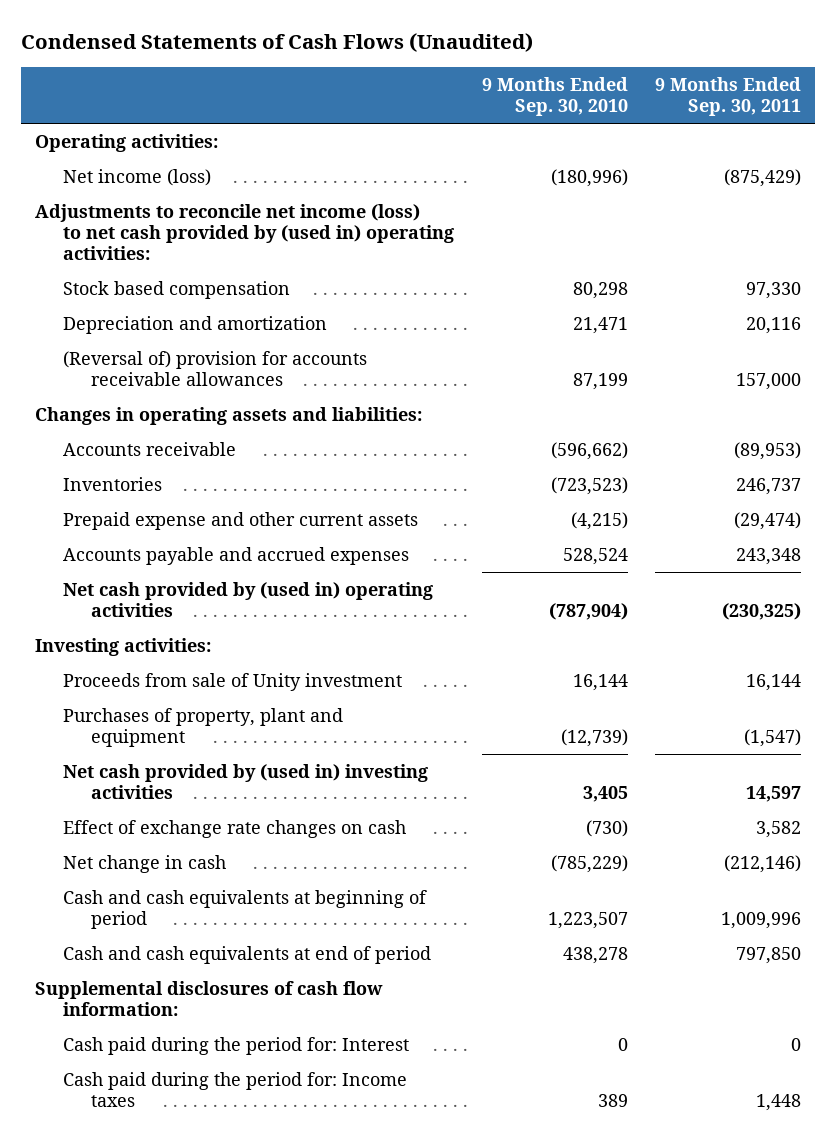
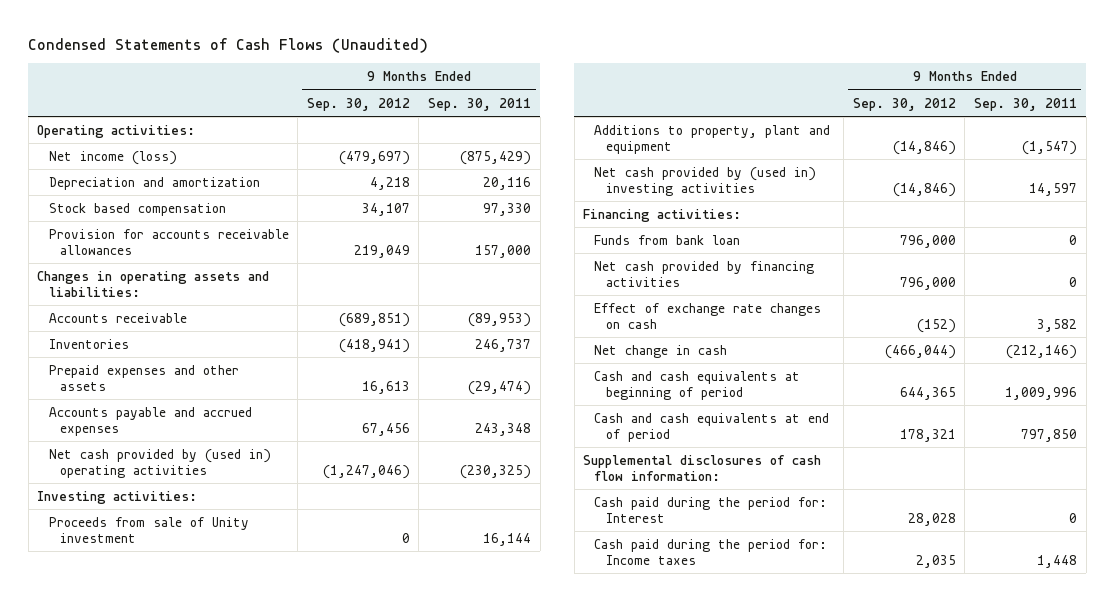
- | 9 Months Ended Sep. 30, 2010 | 9 Months Ended Sep. 30, 2011
+ | 9 Months Ended Sep. 30, 2012 | 9 Months Ended Sep. 30, 2011
- Adjustments to reconcile net income (loss) to net cash provided by (used in) operating activities:
- (Reversal of) provision for accounts receivable allowances | 87,199 | 157,000
moved down: Stock based compensation | 34,107 | 97,330
+ Provision for accounts receivable allowances | 219,049 | 157,000
- Prepaid expense and other current assets | (4,215) | (29,474)
+ Prepaid expenses and other assets | 16,613 | (29,474)
- Purchases of property, plant and equipment | (12,739) | (1,547)
+ Additions to property, plant and equipment | (14,846) | (1,547)
+ Financing activities:
+ Funds from bank loan | 796,000 | 0
+ Net cash provided by financing activities | 796,000 | 0

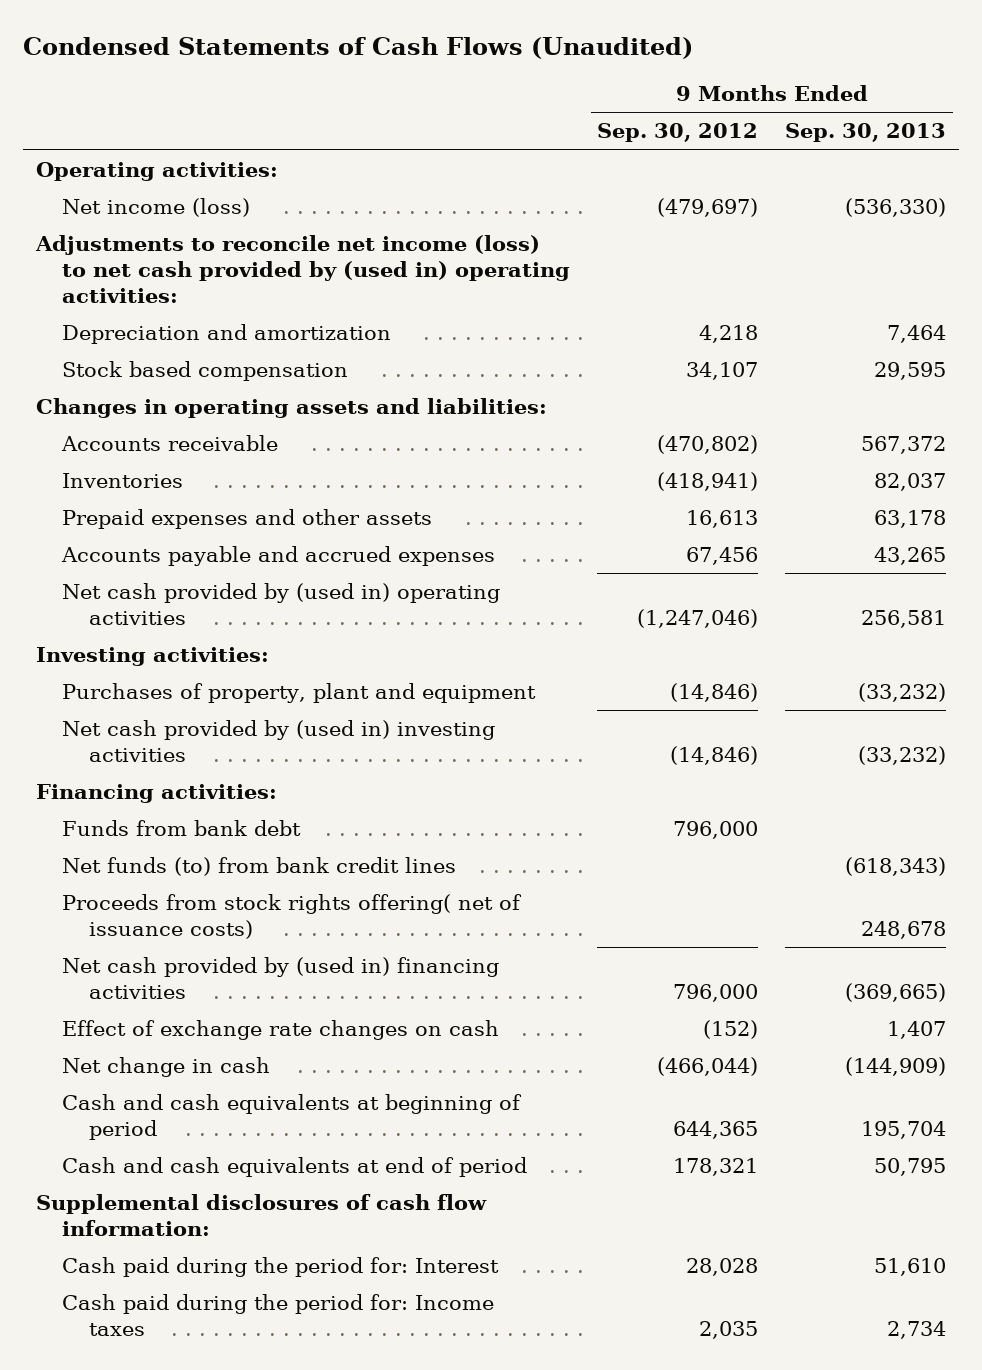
- | 9 Months Ended Sep. 30, 2012 | 9 Months Ended Sep. 30, 2011
+ | 9 Months Ended Sep. 30, 2012 | 9 Months Ended Sep. 30, 2013
+ Adjustments to reconcile net income (loss) to net cash provided by (used in) operating activities:
- Provision for accounts receivable allowances | 219,049 | 157,000
- Accounts receivable | (689,851) | (89,953)
+ Accounts receivable | (470,802) | 567,372
- Proceeds from sale of Unity investment | 0 | 16,144
- Additions to property, plant and equipment | (14,846) | (1,547)
+ Purchases of property, plant and equipment | (14,846) | (33,232)
- Funds from bank loan | 796,000 | 0
- Net cash provided by financing activities | 796,000 | 0
+ Funds from bank debt | 796,000 |
+ Net funds (to) from bank credit lines | | (618,343)
+ Proceeds from stock rights offering( net of issuance costs) | | 248,678
+ Net cash provided by (used in) financing activities | 796,000 | (369,665)

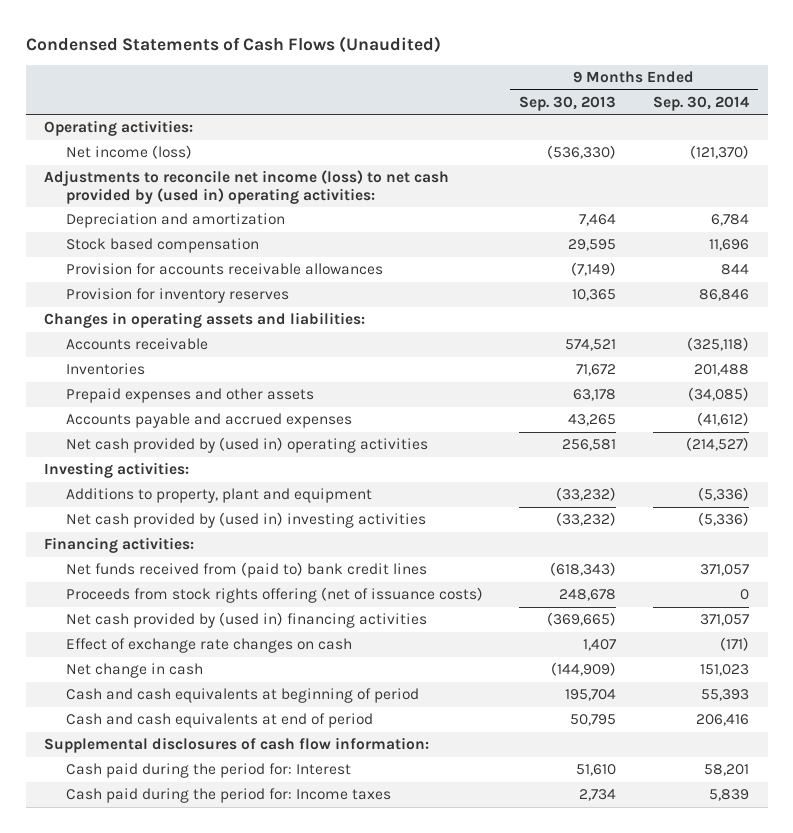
- | 9 Months Ended Sep. 30, 2012 | 9 Months Ended Sep. 30, 2013
+ | 9 Months Ended Sep. 30, 2013 | 9 Months Ended Sep. 30, 2014
+ Provision for accounts receivable allowances | (7,149) | 844
+ Provision for inventory reserves | 10,365 | 86,846
- Accounts receivable | (470,802) | 567,372
- Inventories | (418,941) | 82,037
+ Accounts receivable | 574,521 | (325,118)
+ Inventories | 71,672 | 201,488
- Purchases of property, plant and equipment | (14,846) | (33,232)
+ Additions to property, plant and equipment | (33,232) | (5,336)
- Funds from bank debt | 796,000 |
- Net funds (to) from bank credit lines | | (618,343)
- Proceeds from stock rights offering( net of issuance costs) | | 248,678
+ Net funds received from (paid to) bank credit lines | (618,343) | 371,057
+ Proceeds from stock rights offering (net of issuance costs) | 248,678 | 0

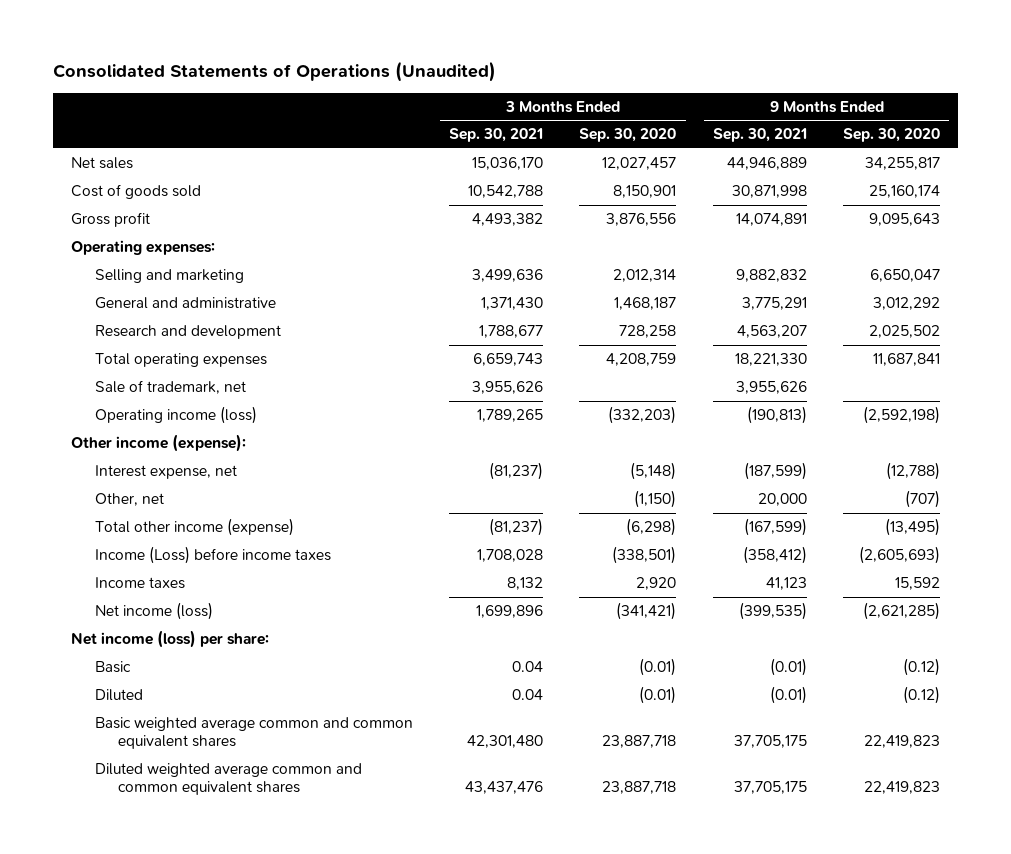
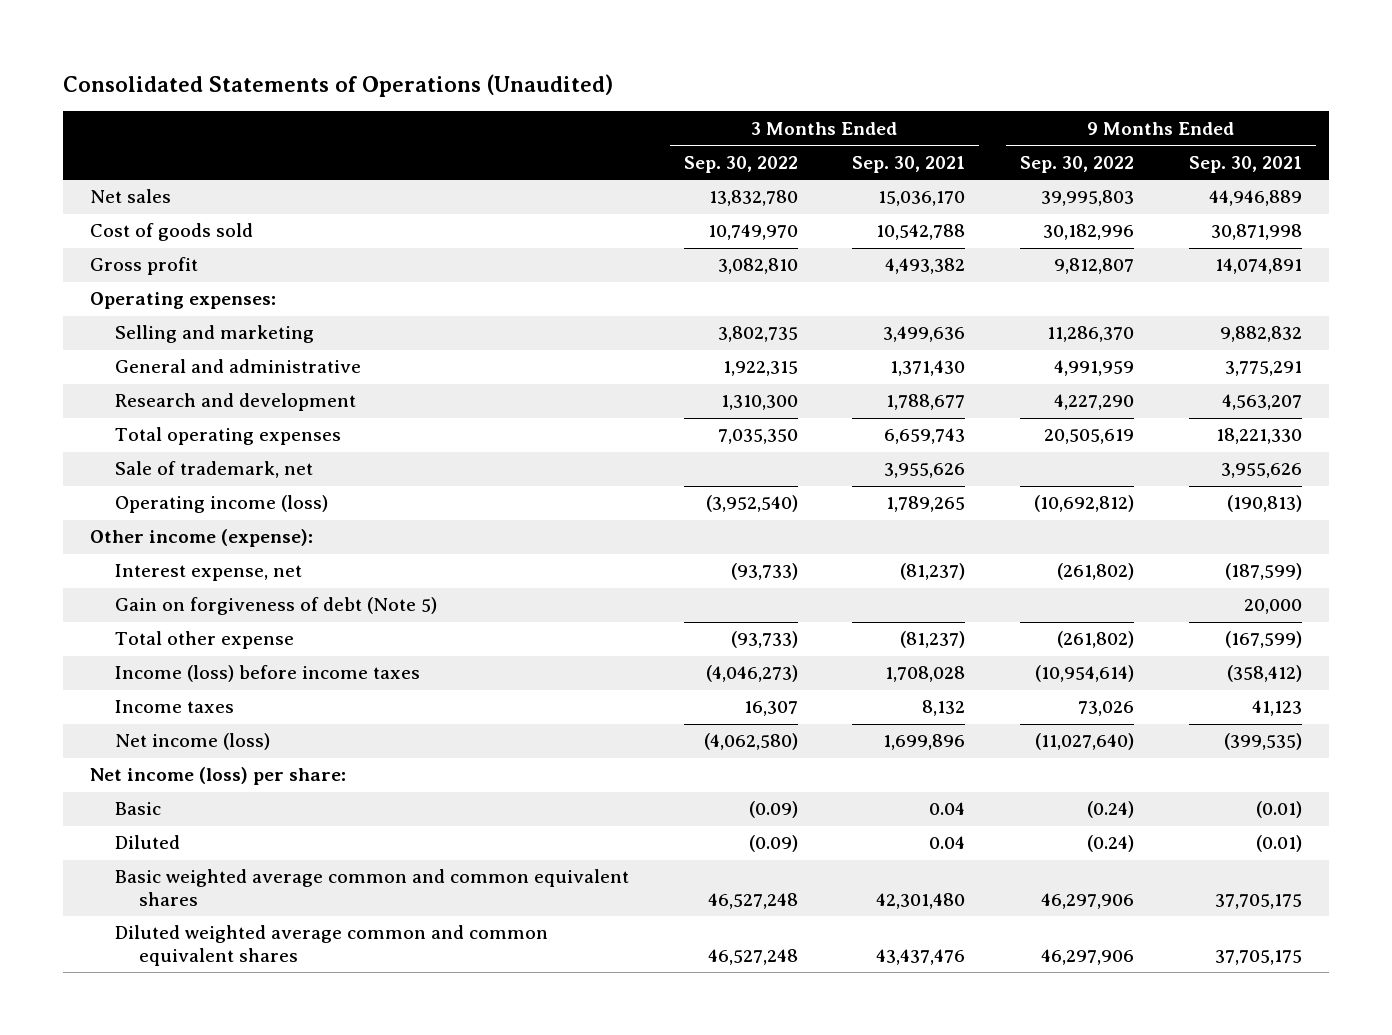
- | 3 Months Ended Sep. 30, 2021 | 3 Months Ended Sep. 30, 2020 | 9 Months Ended Sep. 30, 2021 | 9 Months Ended Sep. 30, 2020
+ | 3 Months Ended Sep. 30, 2022 | 3 Months Ended Sep. 30, 2021 | 9 Months Ended Sep. 30, 2022 | 9 Months Ended Sep. 30, 2021
- Other, net | | (1,150) | 20,000 | (707)
- Total other income (expense) | (81,237) | (6,298) | (167,599) | (13,495)
- Income (Loss) before income taxes | 1,708,028 | (338,501) | (358,412) | (2,605,693)
+ Gain on forgiveness of debt (Note 5) | | | | 20,000
+ Total other expense | (93,733) | (81,237) | (261,802) | (167,599)
+ Income (loss) before income taxes | (4,046,273) | 1,708,028 | (10,954,614) | (358,412)

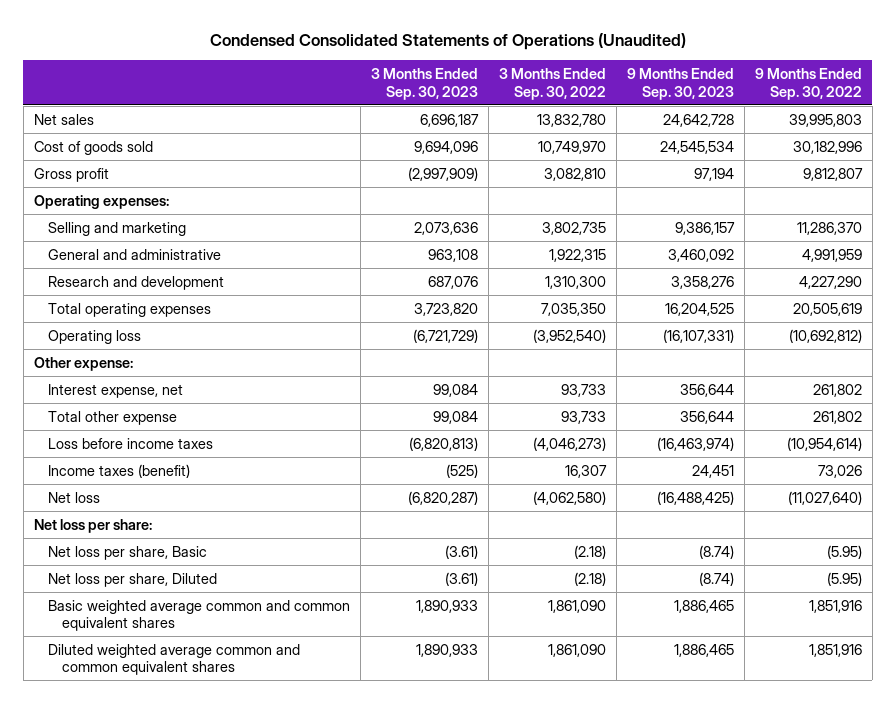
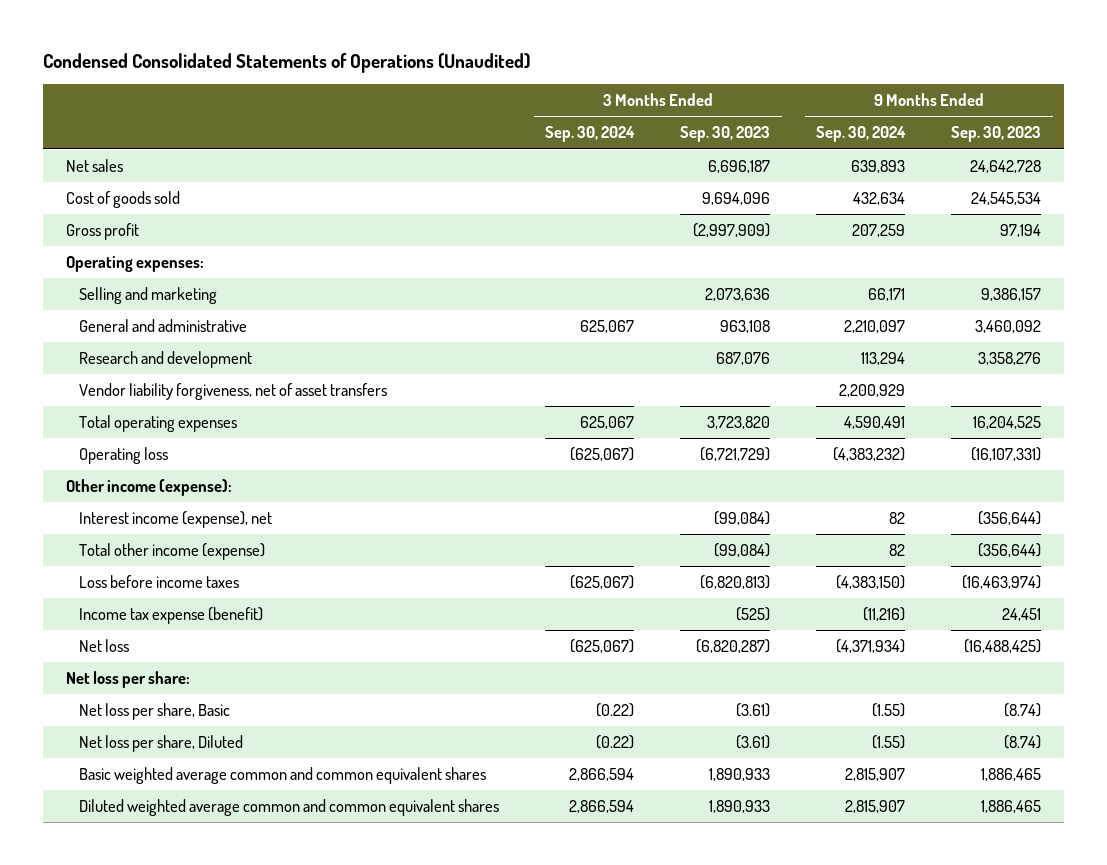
- | 3 Months Ended Sep. 30, 2023 | 3 Months Ended Sep. 30, 2022 | 9 Months Ended Sep. 30, 2023 | 9 Months Ended Sep. 30, 2022
+ | 3 Months Ended Sep. 30, 2024 | 3 Months Ended Sep. 30, 2023 | 9 Months Ended Sep. 30, 2024 | 9 Months Ended Sep. 30, 2023
+ Vendor liability forgiveness, net of asset transfers | | | 2,200,929 |
- Other expense:
- Interest expense, net | 99,084 | 93,733 | 356,644 | 261,802
- Total other expense | 99,084 | 93,733 | 356,644 | 261,802
+ Other income (expense):
+ Interest income (expense), net | | (99,084) | 82 | (356,644)
+ Total other income (expense) | | (99,084) | 82 | (356,644)
- Income taxes (benefit) | (525) | 16,307 | 24,451 | 73,026
+ Income tax expense (benefit) | | (525) | (11,216) | 24,451

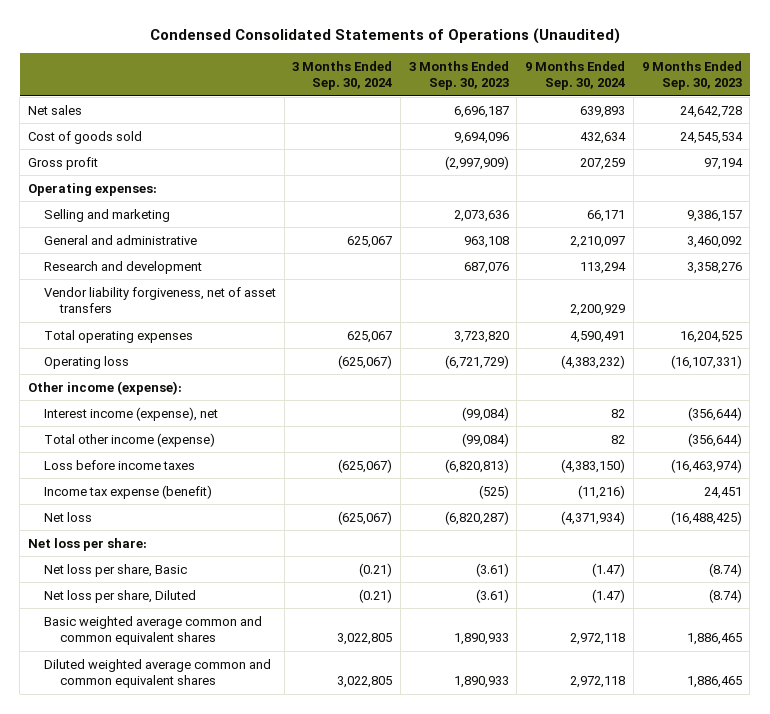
- Net loss per share, Basic | (0.22) | (3.61) | (1.55) | (8.74)
- Net loss per share, Diluted | (0.22) | (3.61) | (1.55) | (8.74)
- Basic weighted average common and common equivalent shares | 2,866,594 | 1,890,933 | 2,815,907 | 1,886,465
- Diluted weighted average common and common equivalent shares | 2,866,594 | 1,890,933 | 2,815,907 | 1,886,465
+ Net loss per share, Basic | (0.21) | (3.61) | (1.47) | (8.74)
+ Net loss per share, Diluted | (0.21) | (3.61) | (1.47) | (8.74)
+ Basic weighted average common and common equivalent shares | 3,022,805 | 1,890,933 | 2,972,118 | 1,886,465
+ Diluted weighted average common and common equivalent shares | 3,022,805 | 1,890,933 | 2,972,118 | 1,886,465

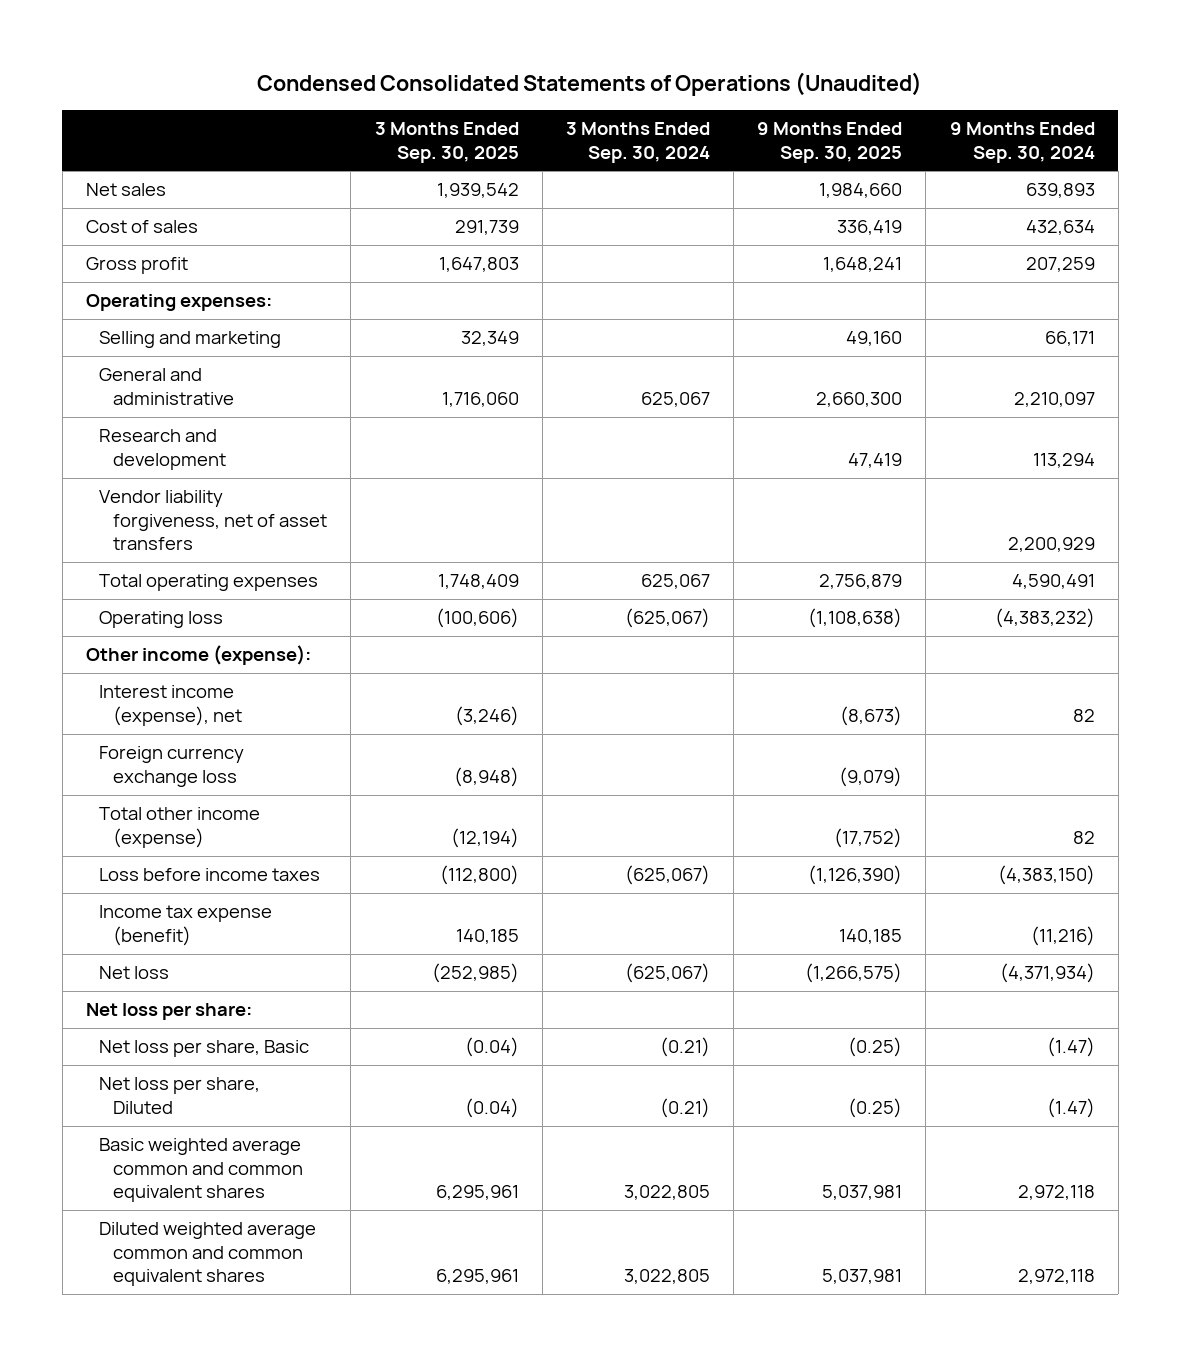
- | 3 Months Ended Sep. 30, 2024 | 3 Months Ended Sep. 30, 2023 | 9 Months Ended Sep. 30, 2024 | 9 Months Ended Sep. 30, 2023
+ | 3 Months Ended Sep. 30, 2025 | 3 Months Ended Sep. 30, 2024 | 9 Months Ended Sep. 30, 2025 | 9 Months Ended Sep. 30, 2024
- Cost of goods sold | | 9,694,096 | 432,634 | 24,545,534
+ Cost of sales | 291,739 | | 336,419 | 432,634
+ Foreign currency exchange loss | (8,948) | | (9,079) |

